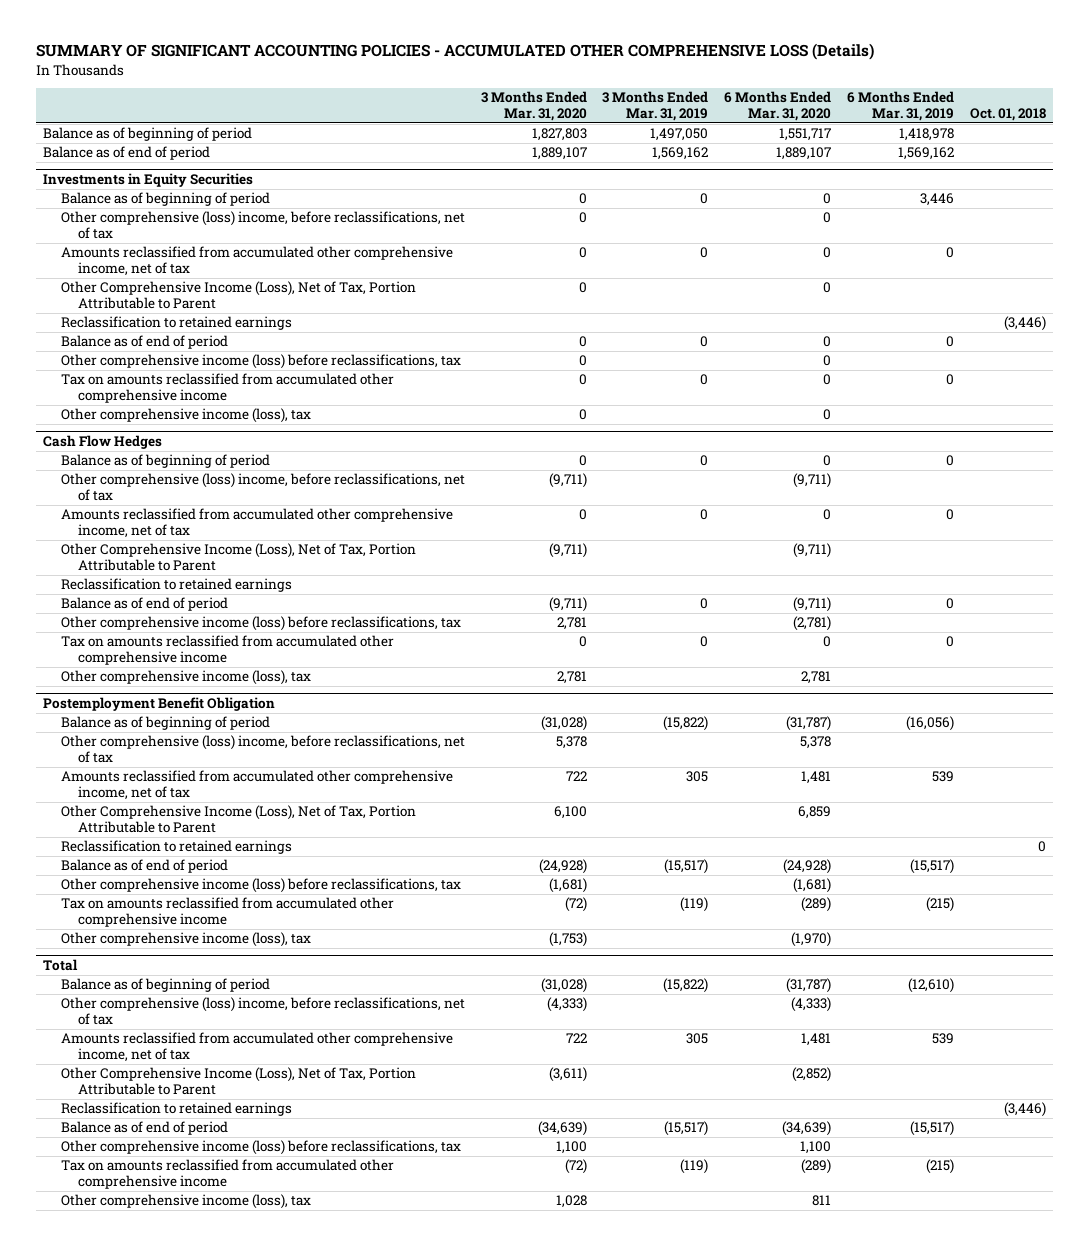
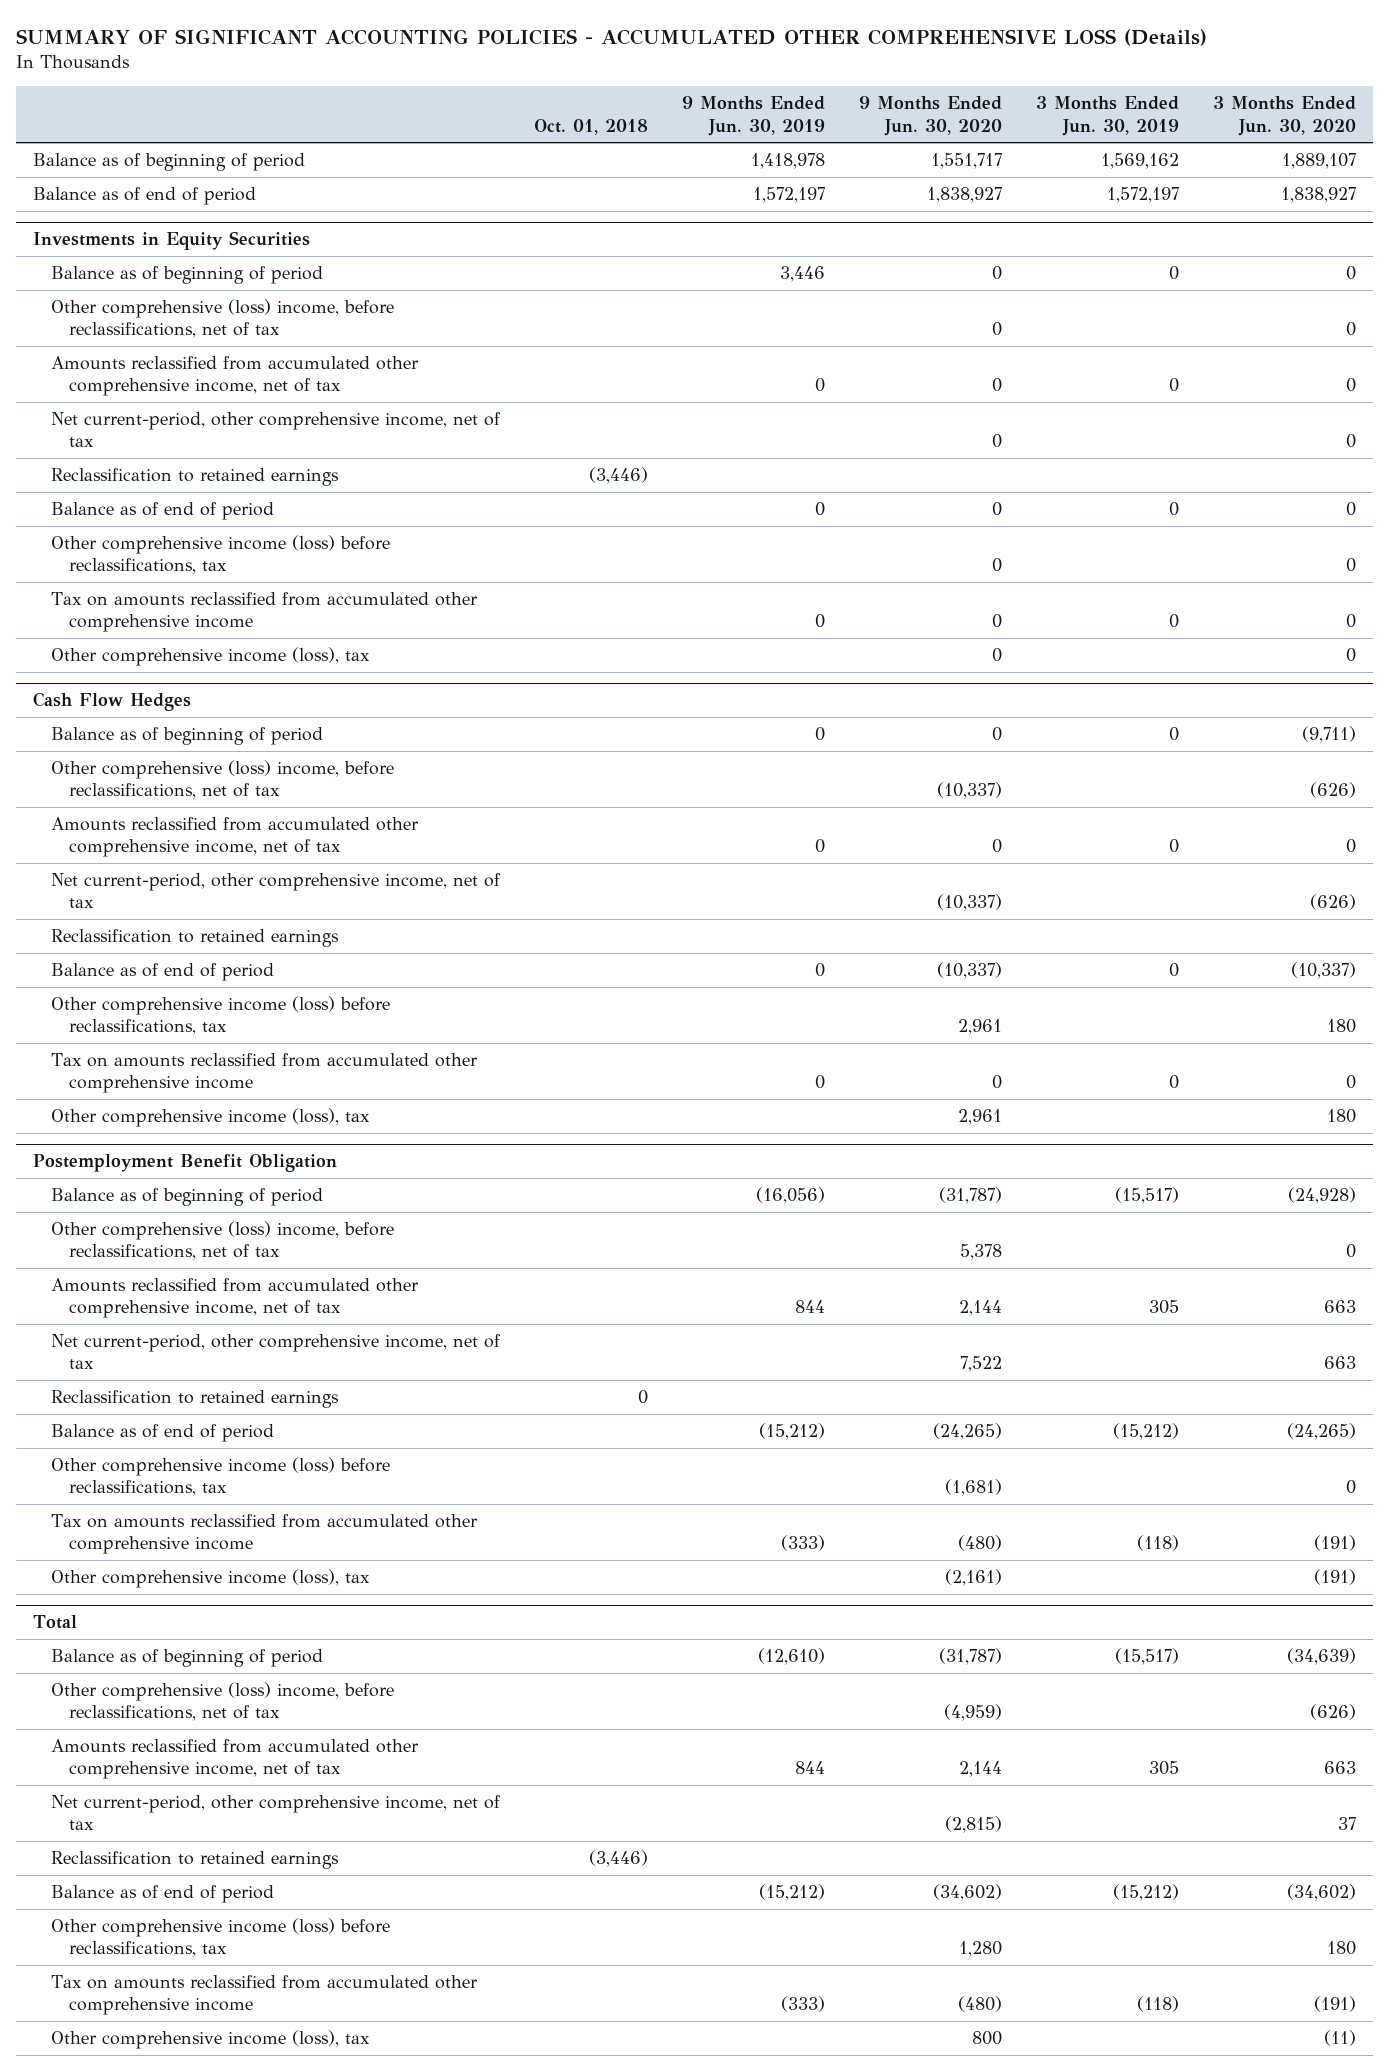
- | 3 Months Ended Mar. 31, 2020 | 3 Months Ended Mar. 31, 2019 | 6 Months Ended Mar. 31, 2020 | 6 Months Ended Mar. 31, 2019 | Oct. 01, 2018
+ | Oct. 01, 2018 | 9 Months Ended Jun. 30, 2019 | 9 Months Ended Jun. 30, 2020 | 3 Months Ended Jun. 30, 2019 | 3 Months Ended Jun. 30, 2020
@ Investments in Equity Securities
- Other Comprehensive Income (Loss), Net of Tax, Portion Attributable to Parent | 0 | | 0 | |
+ Net current-period, other comprehensive income, net of tax | | | 0 | | 0
@ Cash Flow Hedges
- Other Comprehensive Income (Loss), Net of Tax, Portion Attributable to Parent | (9,711) | | (9,711) | |
+ Net current-period, other comprehensive income, net of tax | | | (10,337) | | (626)
@ Postemployment Benefit Obligation
- Other Comprehensive Income (Loss), Net of Tax, Portion Attributable to Parent | 6,100 | | 6,859 | |
+ Net current-period, other comprehensive income, net of tax | | | 7,522 | | 663
@ Total
- Other Comprehensive Income (Loss), Net of Tax, Portion Attributable to Parent | (3,611) | | (2,852) | |
+ Net current-period, other comprehensive income, net of tax | | | (2,815) | | 37

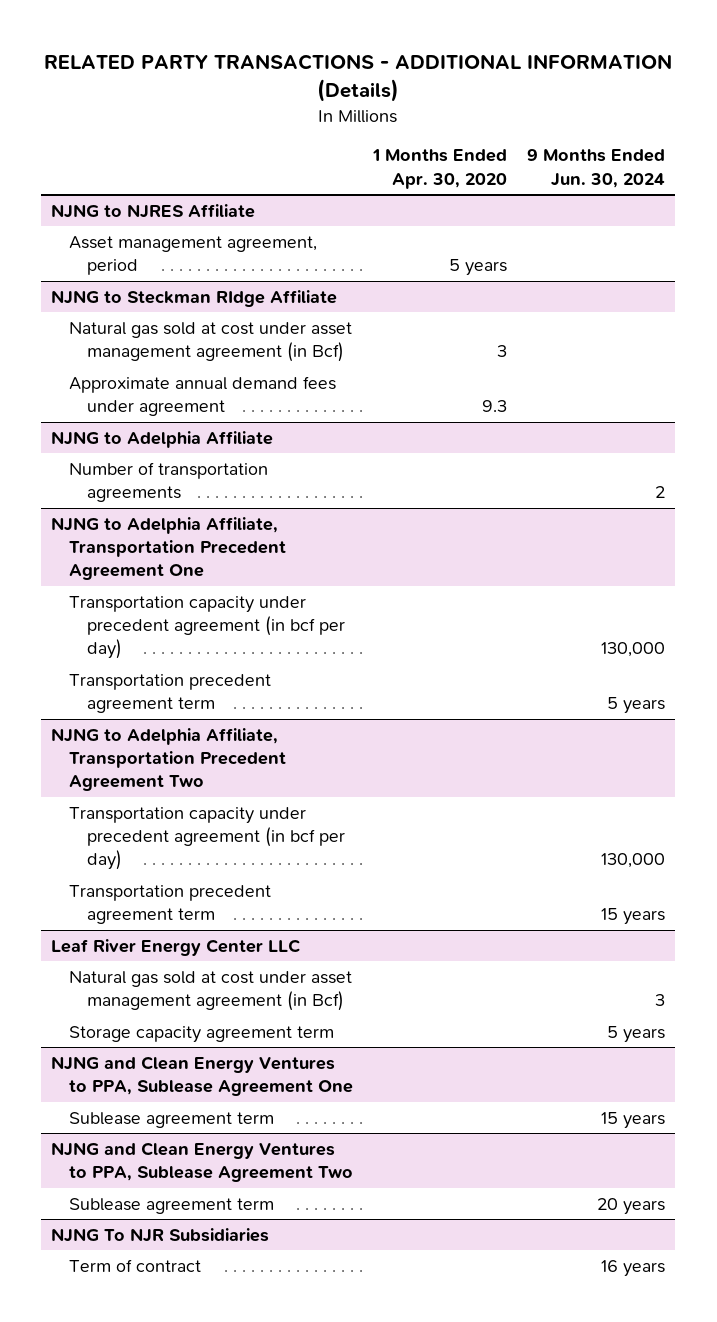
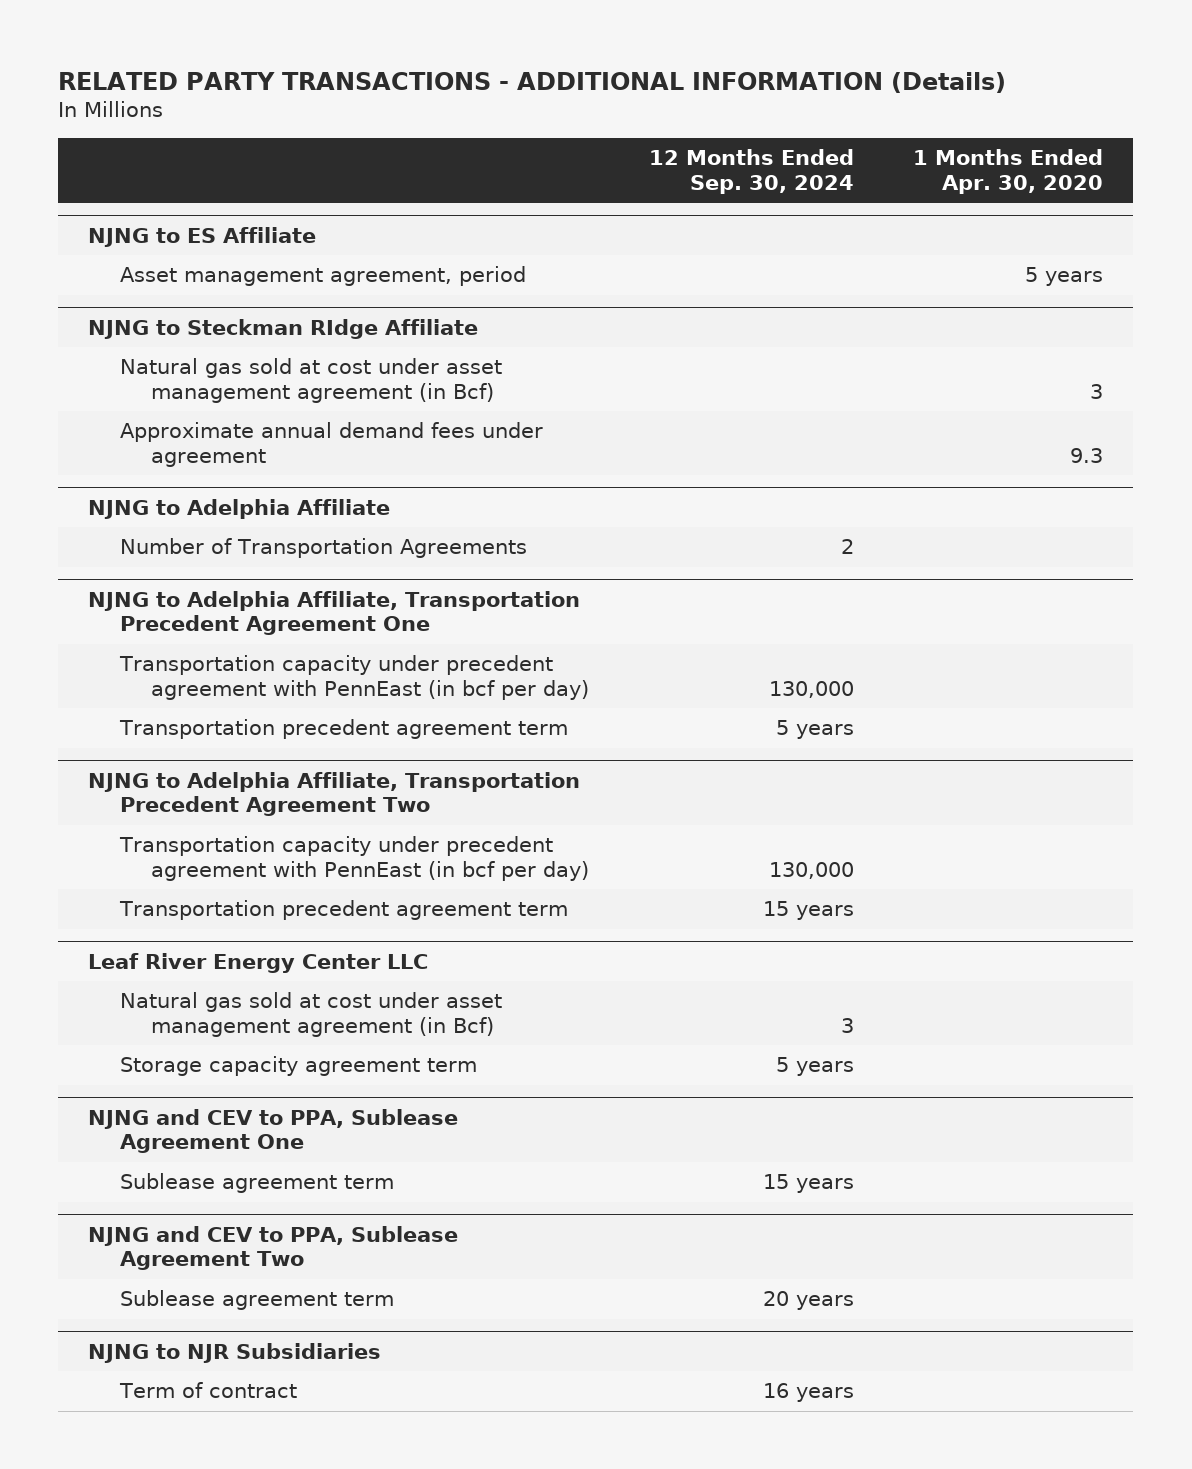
- | 1 Months Ended Apr. 30, 2020 | 9 Months Ended Jun. 30, 2024
+ | 12 Months Ended Sep. 30, 2024 | 1 Months Ended Apr. 30, 2020
- NJNG to NJRES Affiliate
+ NJNG to ES Affiliate
@ NJNG to Adelphia Affiliate
- Number of transportation agreements | | 2
+ Number of Transportation Agreements | 2 |
@ NJNG to Adelphia Affiliate, Transportation Precedent Agreement One
- Transportation capacity under precedent agreement (in bcf per day) | | 130,000
+ Transportation capacity under precedent agreement with PennEast (in bcf per day) | 130,000 |
@ NJNG to Adelphia Affiliate, Transportation Precedent Agreement Two
- Transportation capacity under precedent agreement (in bcf per day) | | 130,000
+ Transportation capacity under precedent agreement with PennEast (in bcf per day) | 130,000 |
- NJNG and Clean Energy Ventures to PPA, Sublease Agreement One
+ NJNG and CEV to PPA, Sublease Agreement One
- NJNG and Clean Energy Ventures to PPA, Sublease Agreement Two
+ NJNG and CEV to PPA, Sublease Agreement Two
- NJNG To NJR Subsidiaries
+ NJNG to NJR Subsidiaries

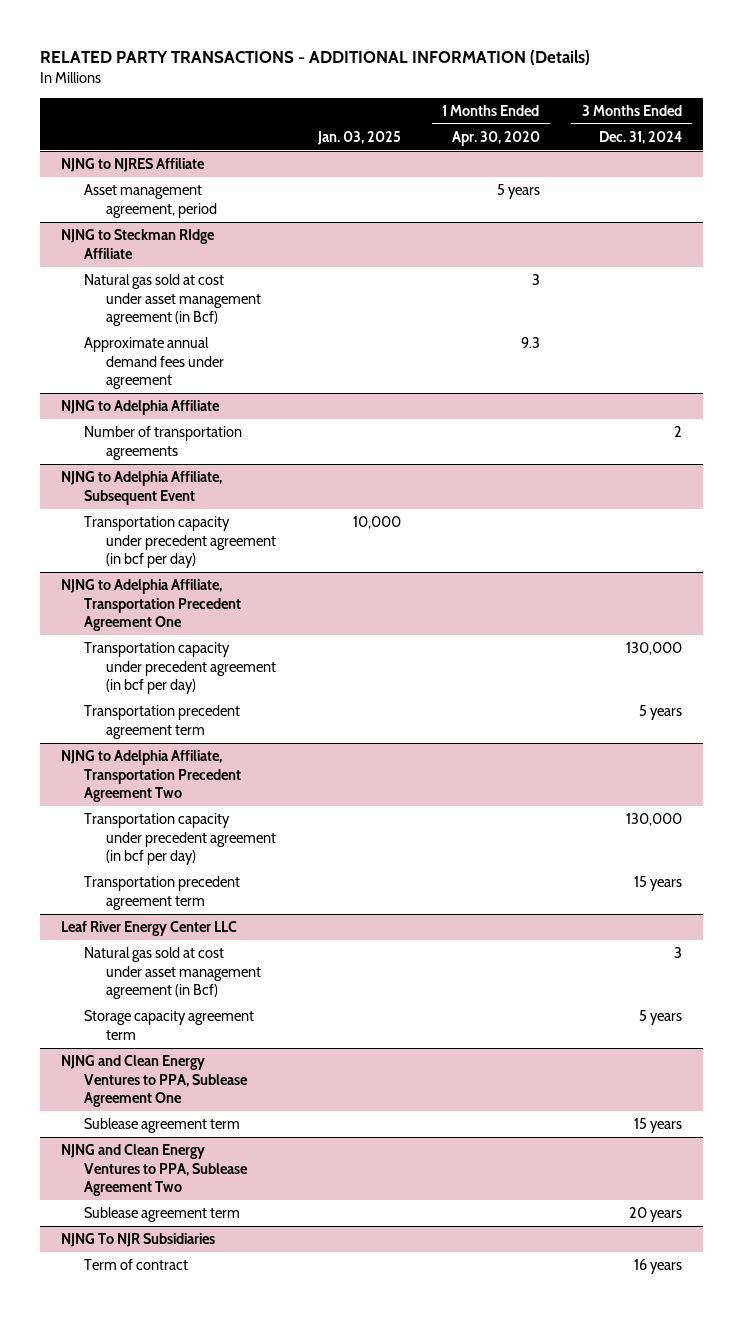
- | 12 Months Ended Sep. 30, 2024 | 1 Months Ended Apr. 30, 2020
+ | Jan. 03, 2025 | 1 Months Ended Apr. 30, 2020 | 3 Months Ended Dec. 31, 2024
- NJNG to ES Affiliate
+ NJNG to NJRES Affiliate
@ NJNG to Adelphia Affiliate
- Number of Transportation Agreements | 2 |
+ Number of transportation agreements | | | 2
+ NJNG to Adelphia Affiliate, Subsequent Event
+ Transportation capacity under precedent agreement (in bcf per day) | 10,000 | |
@ NJNG to Adelphia Affiliate, Transportation Precedent Agreement One
- Transportation capacity under precedent agreement with PennEast (in bcf per day) | 130,000 |
+ Transportation capacity under precedent agreement (in bcf per day) | | | 130,000
@ NJNG to Adelphia Affiliate, Transportation Precedent Agreement Two
- Transportation capacity under precedent agreement with PennEast (in bcf per day) | 130,000 |
+ Transportation capacity under precedent agreement (in bcf per day) | | | 130,000
- NJNG and CEV to PPA, Sublease Agreement One
+ NJNG and Clean Energy Ventures to PPA, Sublease Agreement One
- NJNG and CEV to PPA, Sublease Agreement Two
+ NJNG and Clean Energy Ventures to PPA, Sublease Agreement Two
- NJNG to NJR Subsidiaries
+ NJNG To NJR Subsidiaries

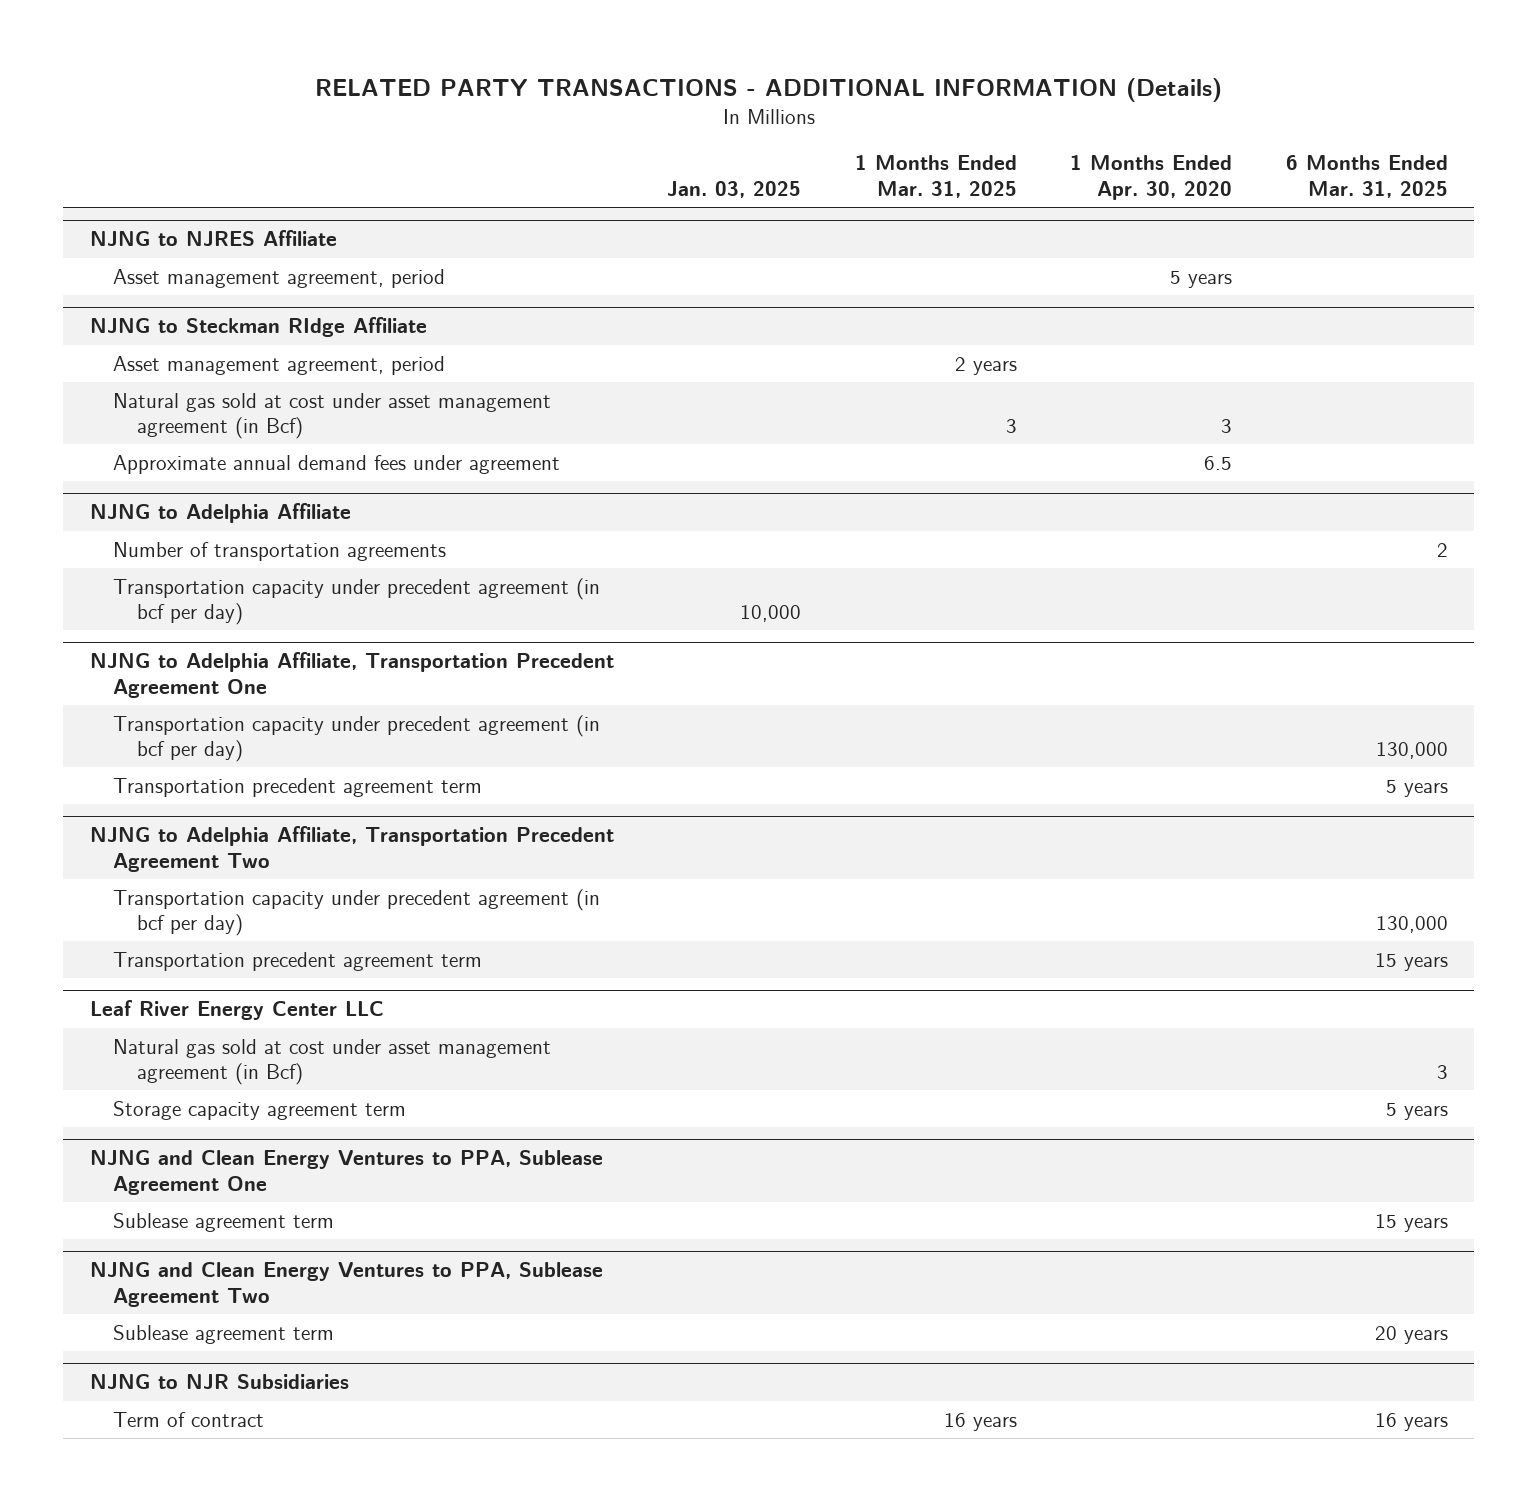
- | Jan. 03, 2025 | 1 Months Ended Apr. 30, 2020 | 3 Months Ended Dec. 31, 2024
+ | Jan. 03, 2025 | 1 Months Ended Mar. 31, 2025 | 1 Months Ended Apr. 30, 2020 | 6 Months Ended Mar. 31, 2025
@ NJNG to Steckman RIdge Affiliate
+ Asset management agreement, period | | 2 years | |
- Approximate annual demand fees under agreement | | 9.3 |
+ Approximate annual demand fees under agreement | | | 6.5 |
- NJNG to Adelphia Affiliate, Subsequent Event
- Transportation capacity under precedent agreement (in bcf per day) | 10,000 | |
@ NJNG to Adelphia Affiliate
+ Transportation capacity under precedent agreement (in bcf per day) | 10,000 | | |
- NJNG To NJR Subsidiaries
+ NJNG to NJR Subsidiaries

